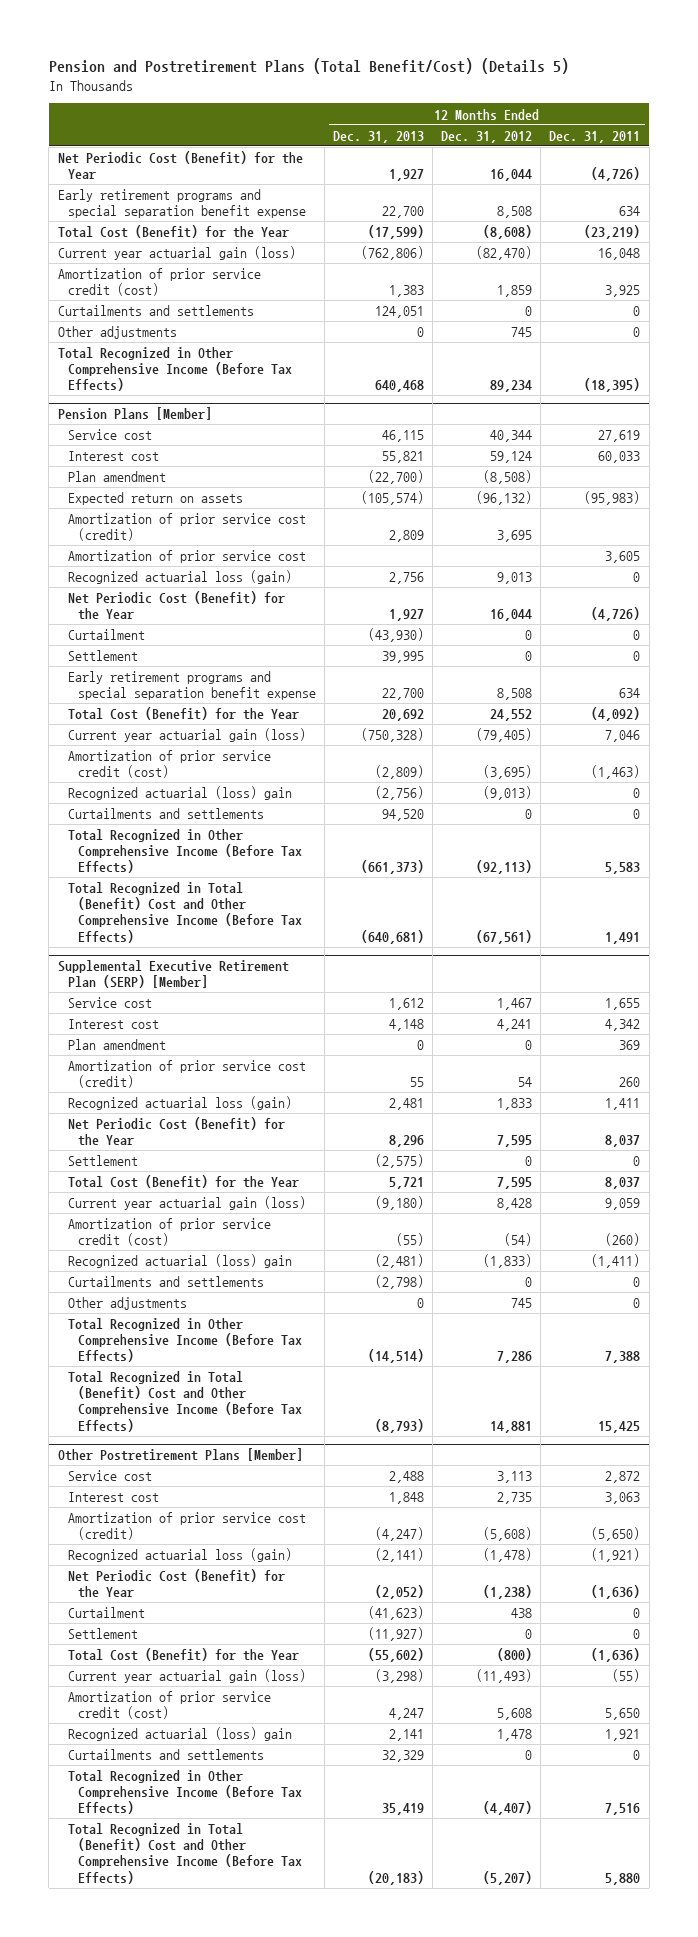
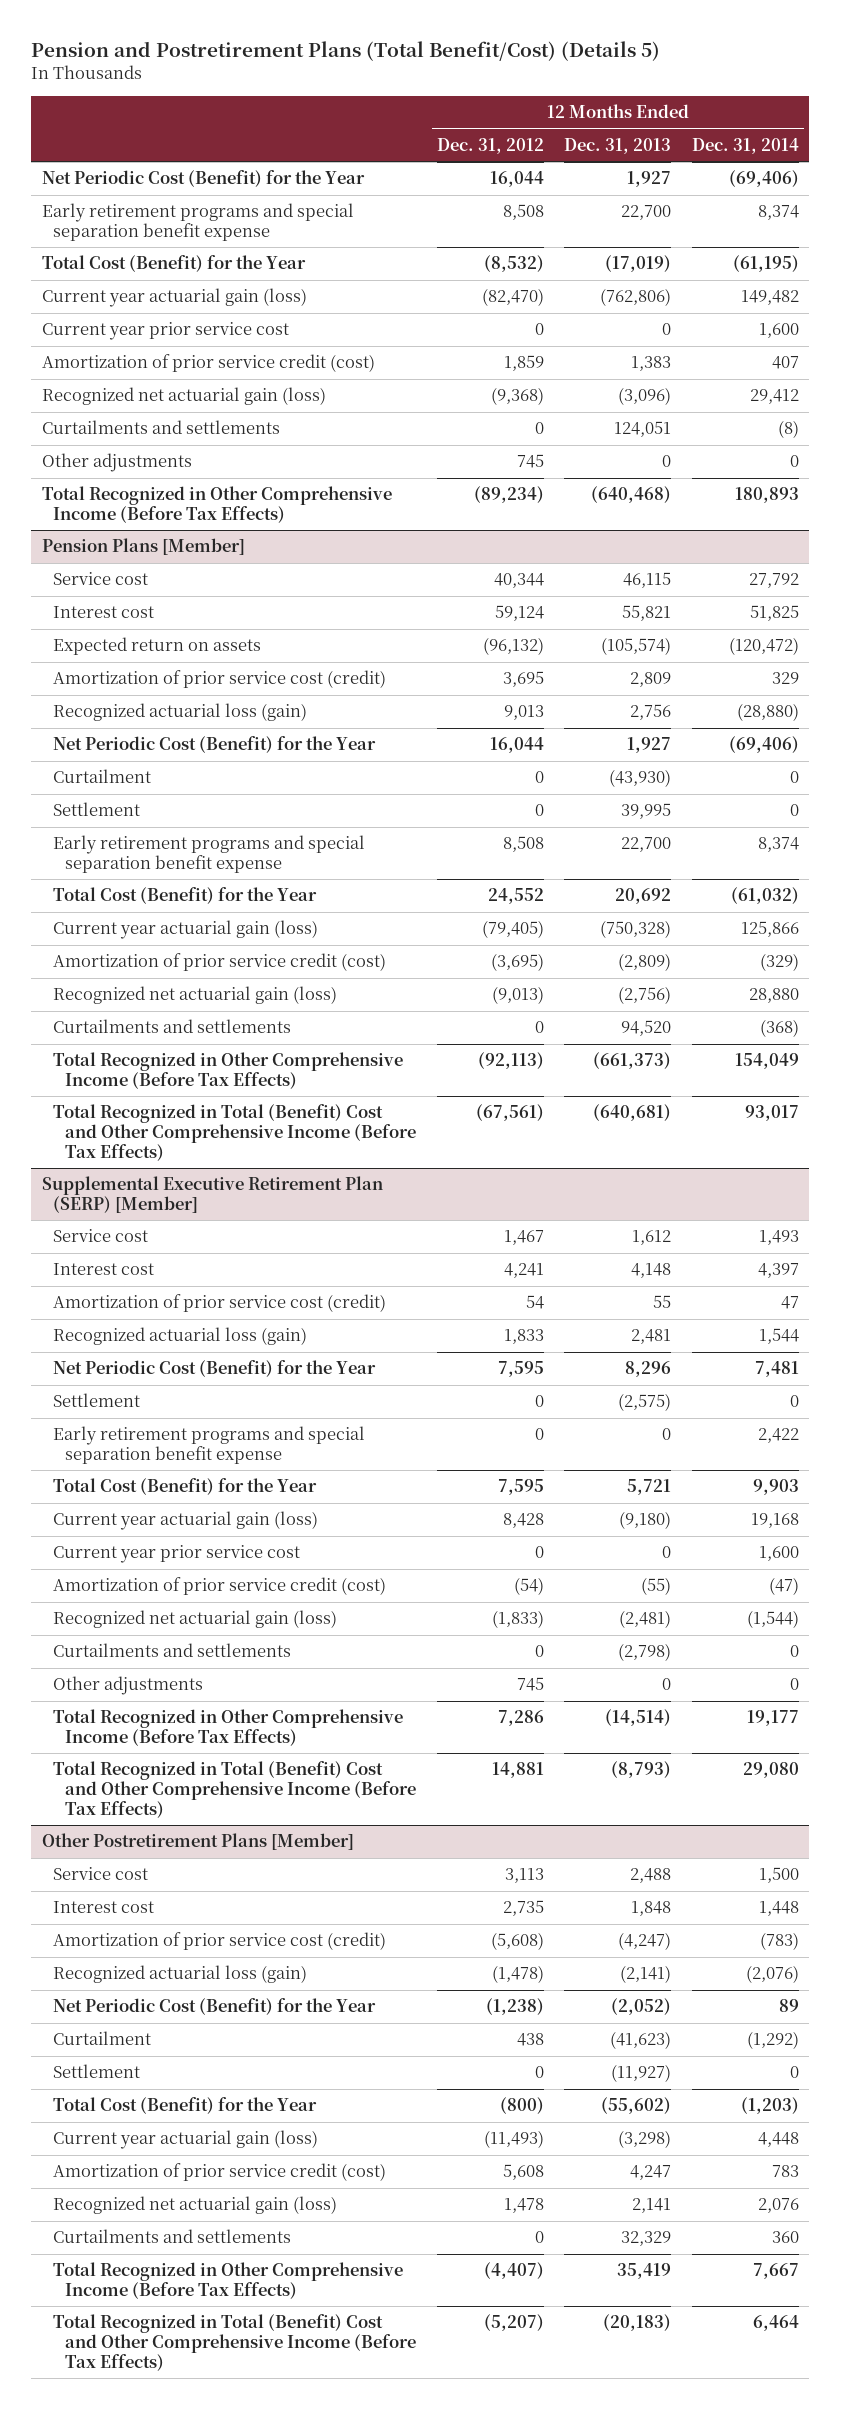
- | 12 Months Ended Dec. 31, 2013 | 12 Months Ended Dec. 31, 2012 | 12 Months Ended Dec. 31, 2011
+ | 12 Months Ended Dec. 31, 2012 | 12 Months Ended Dec. 31, 2013 | 12 Months Ended Dec. 31, 2014
- Total Cost (Benefit) for the Year | (17,599) | (8,608) | (23,219)
+ Total Cost (Benefit) for the Year | (8,532) | (17,019) | (61,195)
+ Current year prior service cost | 0 | 0 | 1,600
+ Recognized net actuarial gain (loss) | (9,368) | (3,096) | 29,412
- Total Recognized in Other Comprehensive Income (Before Tax Effects) | 640,468 | 89,234 | (18,395)
+ Total Recognized in Other Comprehensive Income (Before Tax Effects) | (89,234) | (640,468) | 180,893
@ Pension Plans [Member]
- Plan amendment | (22,700) | (8,508) |
- Amortization of prior service cost | | | 3,605
- Recognized actuarial (loss) gain | (2,756) | (9,013) | 0
+ Recognized net actuarial gain (loss) | (9,013) | (2,756) | 28,880
@ Supplemental Executive Retirement Plan (SERP) [Member]
- Plan amendment | 0 | 0 | 369
+ Early retirement programs and special separation benefit expense | 0 | 0 | 2,422
+ Current year prior service cost | 0 | 0 | 1,600
- Recognized actuarial (loss) gain | (2,481) | (1,833) | (1,411)
+ Recognized net actuarial gain (loss) | (1,833) | (2,481) | (1,544)
@ Other Postretirement Plans [Member]
- Recognized actuarial (loss) gain | 2,141 | 1,478 | 1,921
+ Recognized net actuarial gain (loss) | 1,478 | 2,141 | 2,076

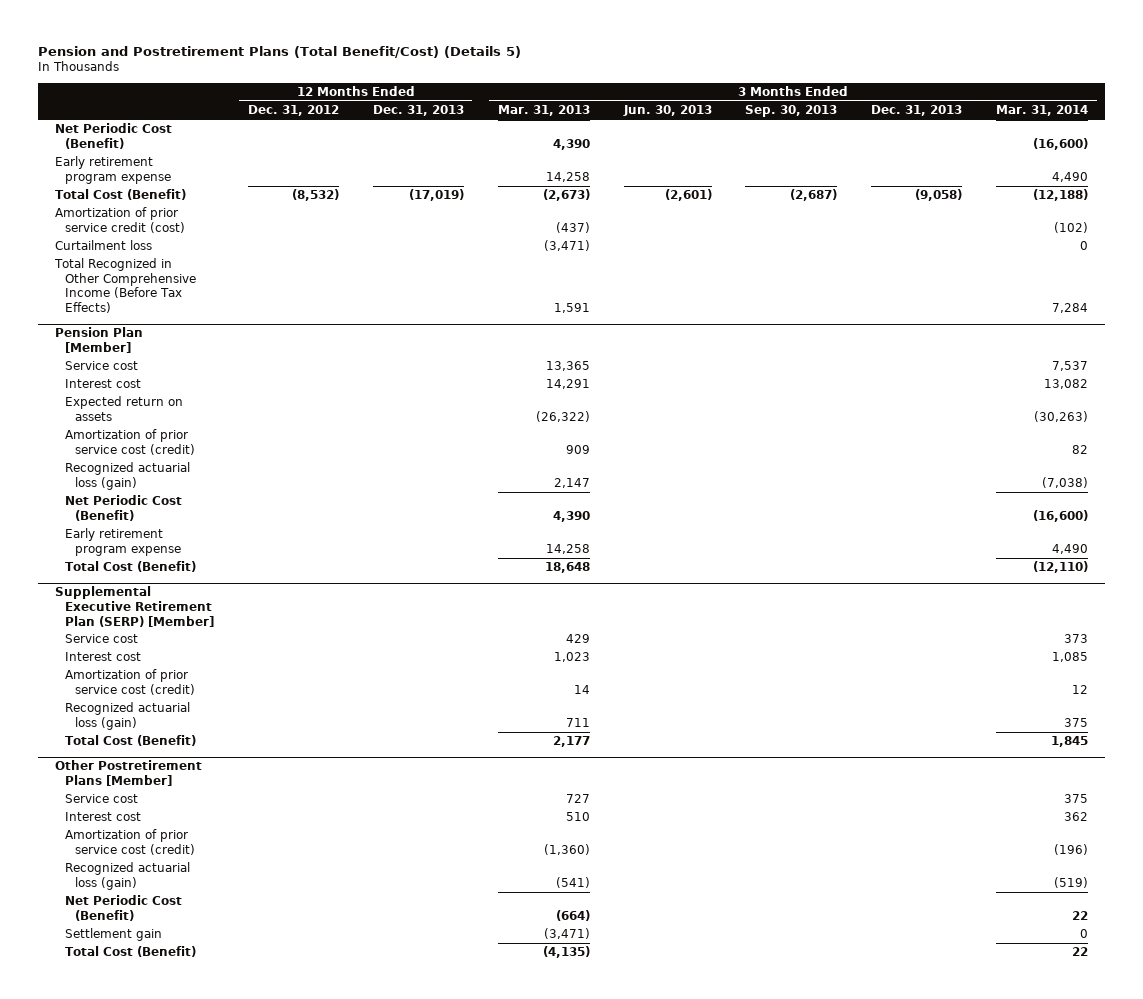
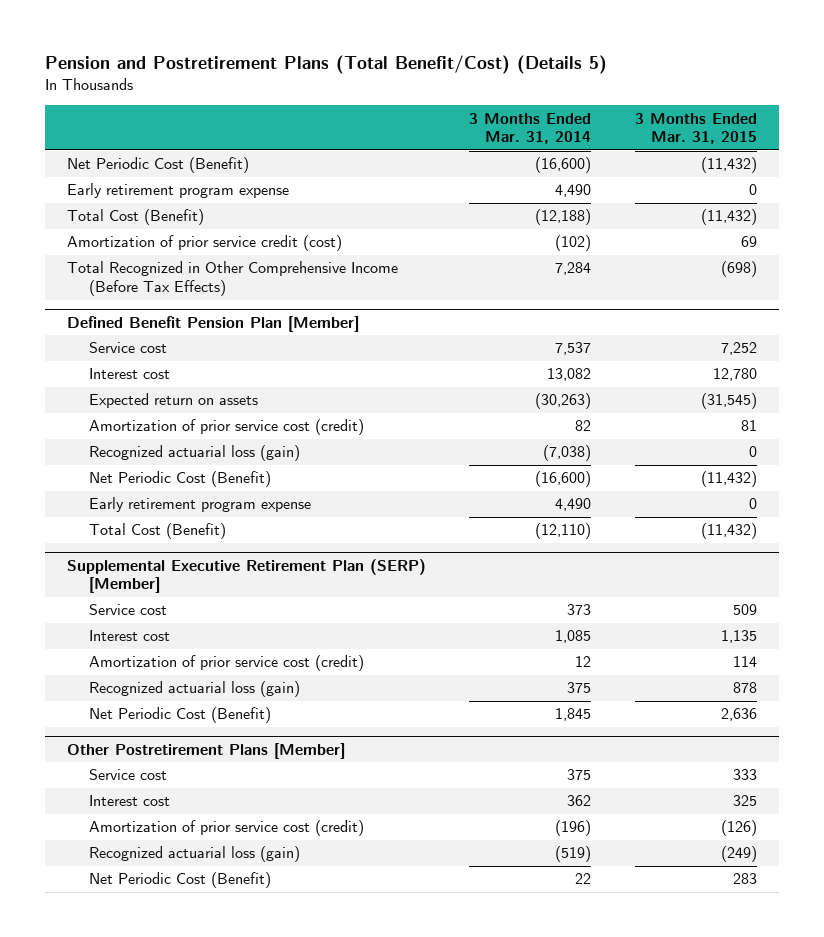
- | 12 Months Ended Dec. 31, 2012 | 12 Months Ended Dec. 31, 2013 | 3 Months Ended Mar. 31, 2013 | 3 Months Ended Jun. 30, 2013 | 3 Months Ended Sep. 30, 2013 | 3 Months Ended Dec. 31, 2013 | 3 Months Ended Mar. 31, 2014
+ | 3 Months Ended Mar. 31, 2014 | 3 Months Ended Mar. 31, 2015
- Curtailment loss | | | (3,471) | | | | 0
- Pension Plan [Member]
+ Defined Benefit Pension Plan [Member]
@ Supplemental Executive Retirement Plan (SERP) [Member]
- Total Cost (Benefit) | | | 2,177 | | | | 1,845
+ Net Periodic Cost (Benefit) | 1,845 | 2,636
@ Other Postretirement Plans [Member]
- Settlement gain | | | (3,471) | | | | 0
- Total Cost (Benefit) | | | (4,135) | | | | 22

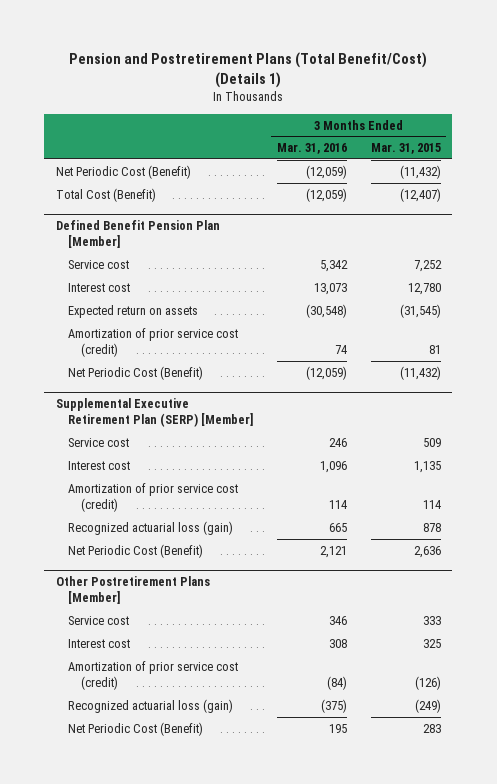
- Pension and Postretirement Plans (Total Benefit/Cost) (Details 5)
+ Pension and Postretirement Plans (Total Benefit/Cost) (Details 1)
- | 3 Months Ended Mar. 31, 2014 | 3 Months Ended Mar. 31, 2015
+ | 3 Months Ended Mar. 31, 2016 | 3 Months Ended Mar. 31, 2015
- Early retirement program expense | 4,490 | 0
- Total Cost (Benefit) | (12,188) | (11,432)
- Amortization of prior service credit (cost) | (102) | 69
- Total Recognized in Other Comprehensive Income (Before Tax Effects) | 7,284 | (698)
+ Total Cost (Benefit) | (12,059) | (12,407)
@ Defined Benefit Pension Plan [Member]
- Recognized actuarial loss (gain) | (7,038) | 0
- Early retirement program expense | 4,490 | 0
- Total Cost (Benefit) | (12,110) | (11,432)

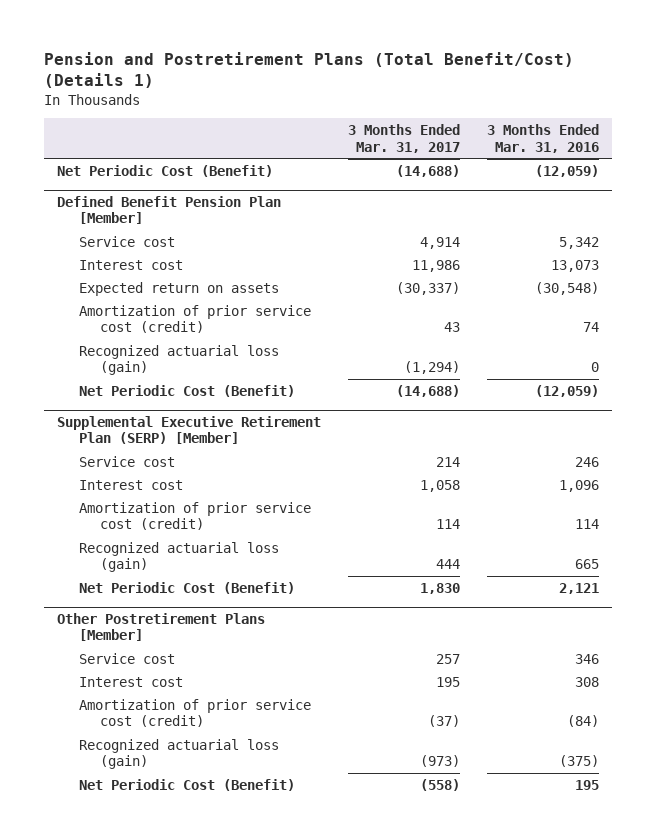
- | 3 Months Ended Mar. 31, 2016 | 3 Months Ended Mar. 31, 2015
+ | 3 Months Ended Mar. 31, 2017 | 3 Months Ended Mar. 31, 2016
- Total Cost (Benefit) | (12,059) | (12,407)
@ Defined Benefit Pension Plan [Member]
+ Recognized actuarial loss (gain) | (1,294) | 0

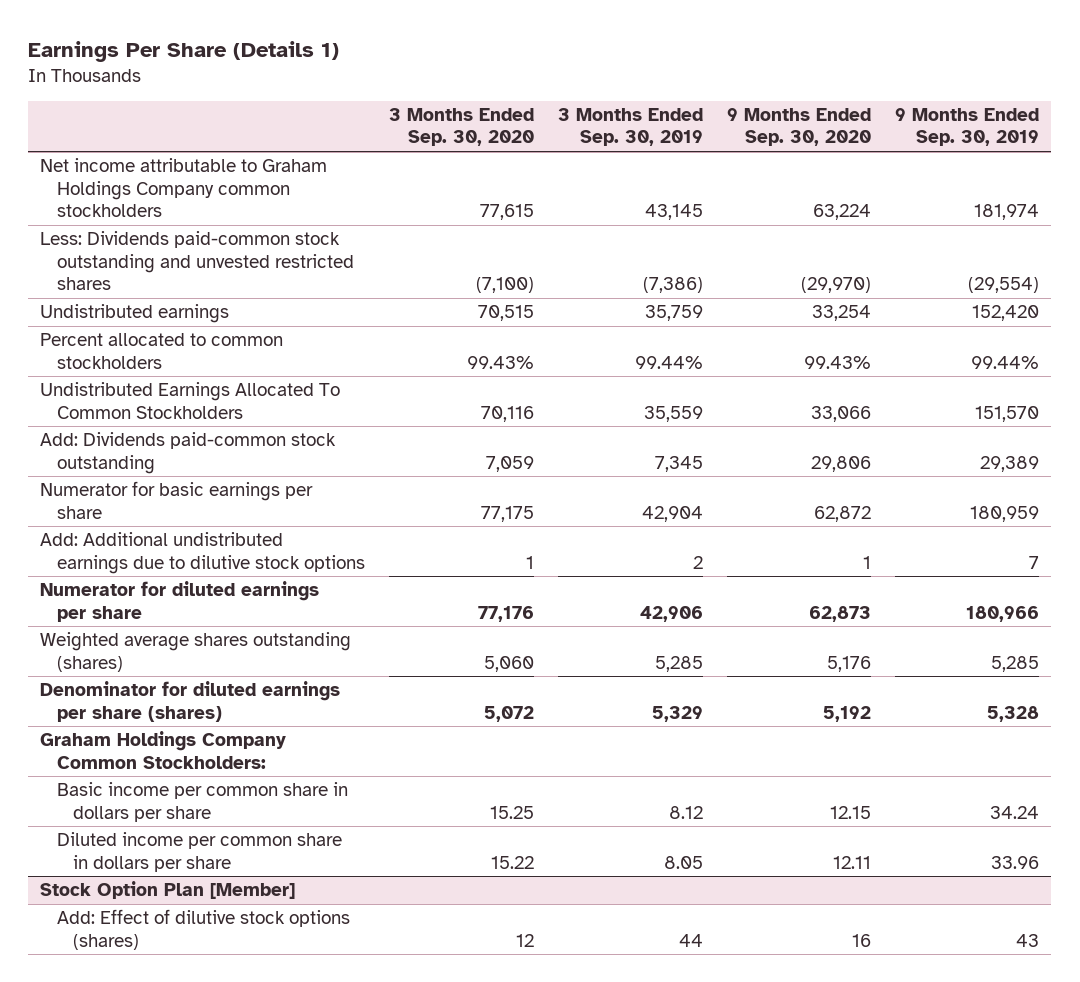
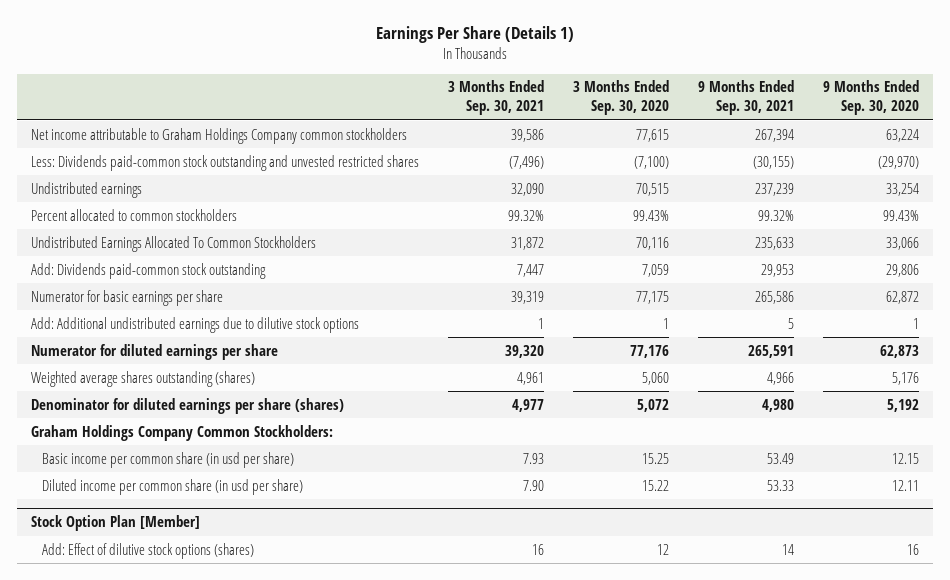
- | 3 Months Ended Sep. 30, 2020 | 3 Months Ended Sep. 30, 2019 | 9 Months Ended Sep. 30, 2020 | 9 Months Ended Sep. 30, 2019
+ | 3 Months Ended Sep. 30, 2021 | 3 Months Ended Sep. 30, 2020 | 9 Months Ended Sep. 30, 2021 | 9 Months Ended Sep. 30, 2020
- Basic income per common share in dollars per share | 15.25 | 8.12 | 12.15 | 34.24
- Diluted income per common share in dollars per share | 15.22 | 8.05 | 12.11 | 33.96
+ Basic income per common share (in usd per share) | 7.93 | 15.25 | 53.49 | 12.15
+ Diluted income per common share (in usd per share) | 7.90 | 15.22 | 53.33 | 12.11

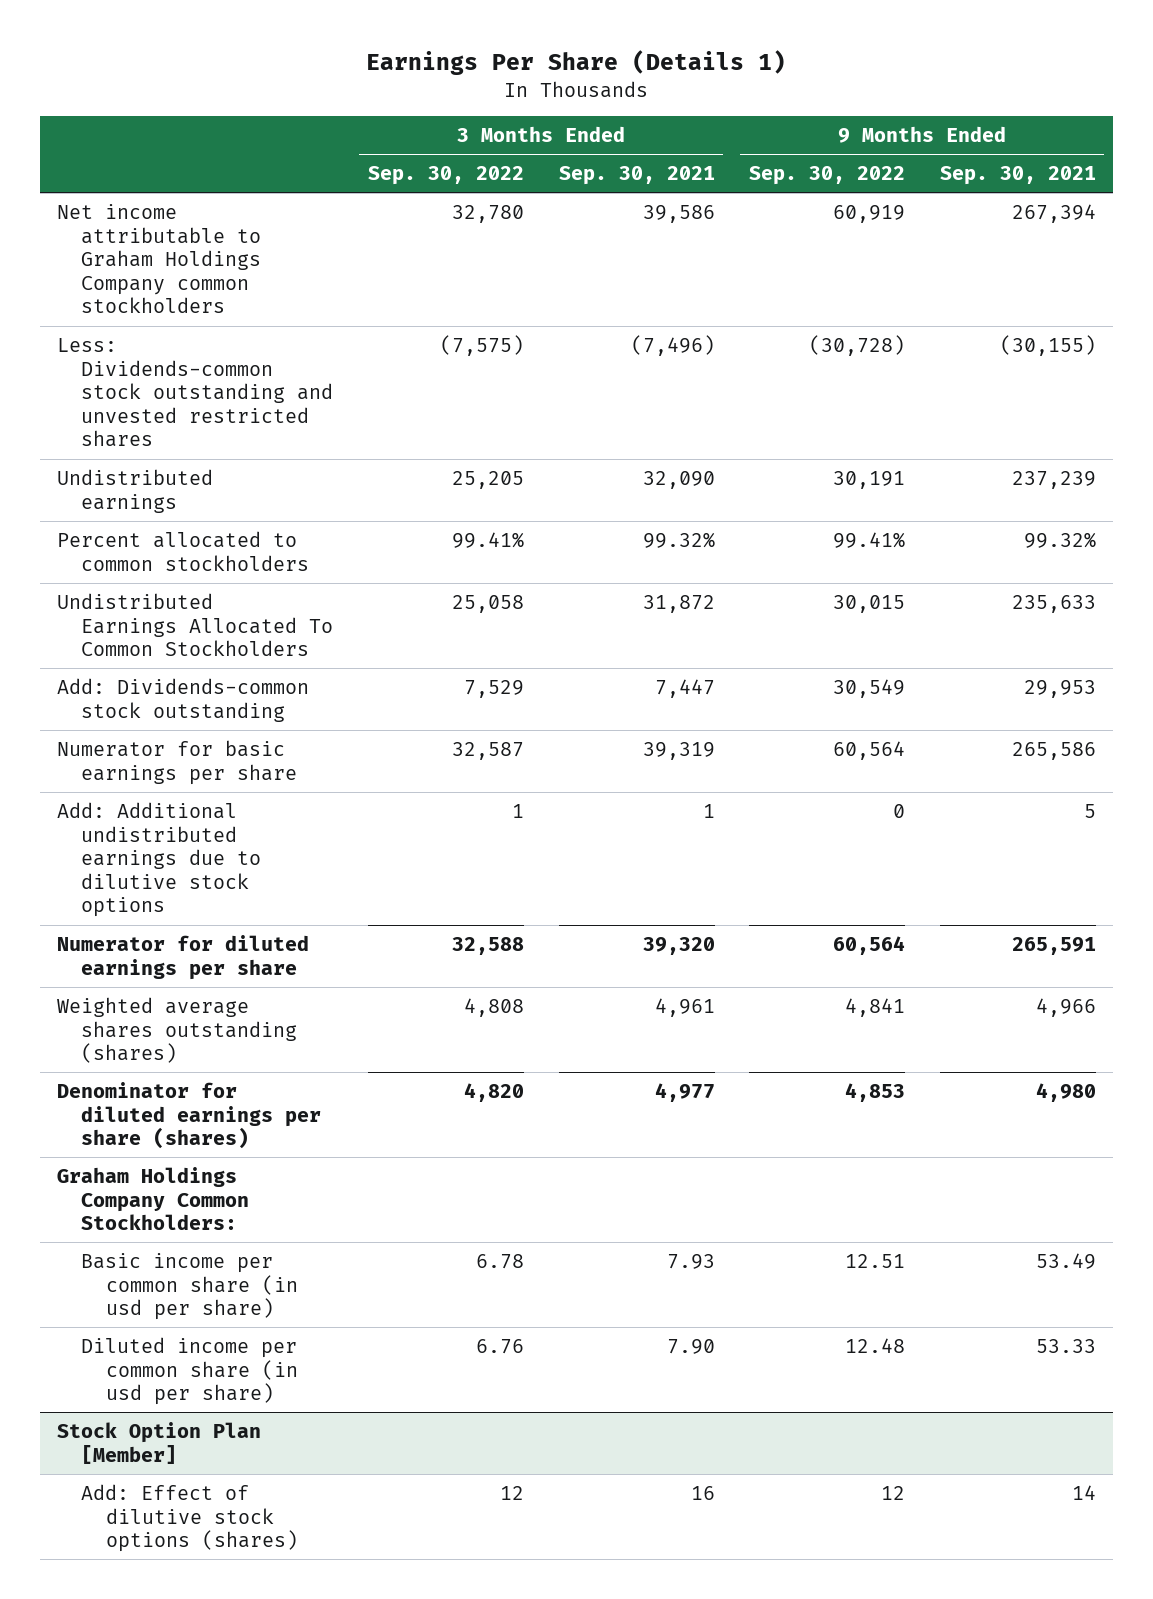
- | 3 Months Ended Sep. 30, 2021 | 3 Months Ended Sep. 30, 2020 | 9 Months Ended Sep. 30, 2021 | 9 Months Ended Sep. 30, 2020
+ | 3 Months Ended Sep. 30, 2022 | 3 Months Ended Sep. 30, 2021 | 9 Months Ended Sep. 30, 2022 | 9 Months Ended Sep. 30, 2021
- Less: Dividends paid-common stock outstanding and unvested restricted shares | (7,496) | (7,100) | (30,155) | (29,970)
+ Less: Dividends-common stock outstanding and unvested restricted shares | (7,575) | (7,496) | (30,728) | (30,155)
- Add: Dividends paid-common stock outstanding | 7,447 | 7,059 | 29,953 | 29,806
+ Add: Dividends-common stock outstanding | 7,529 | 7,447 | 30,549 | 29,953

